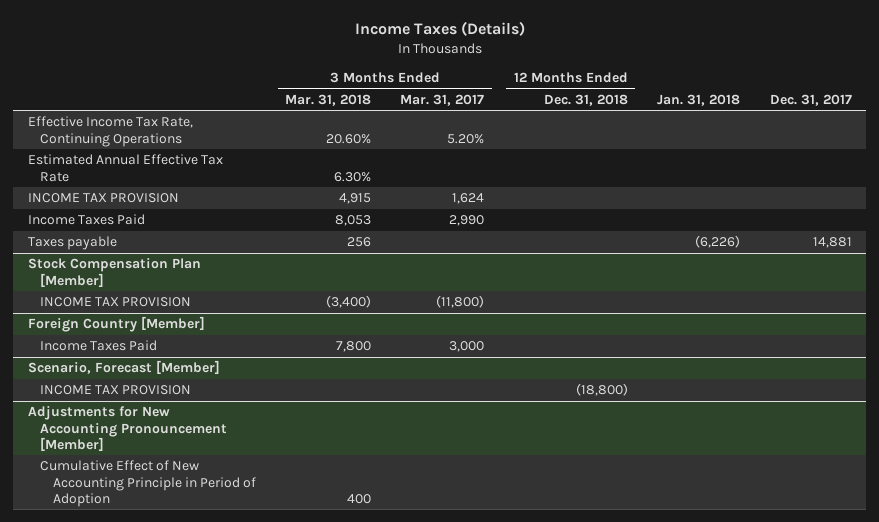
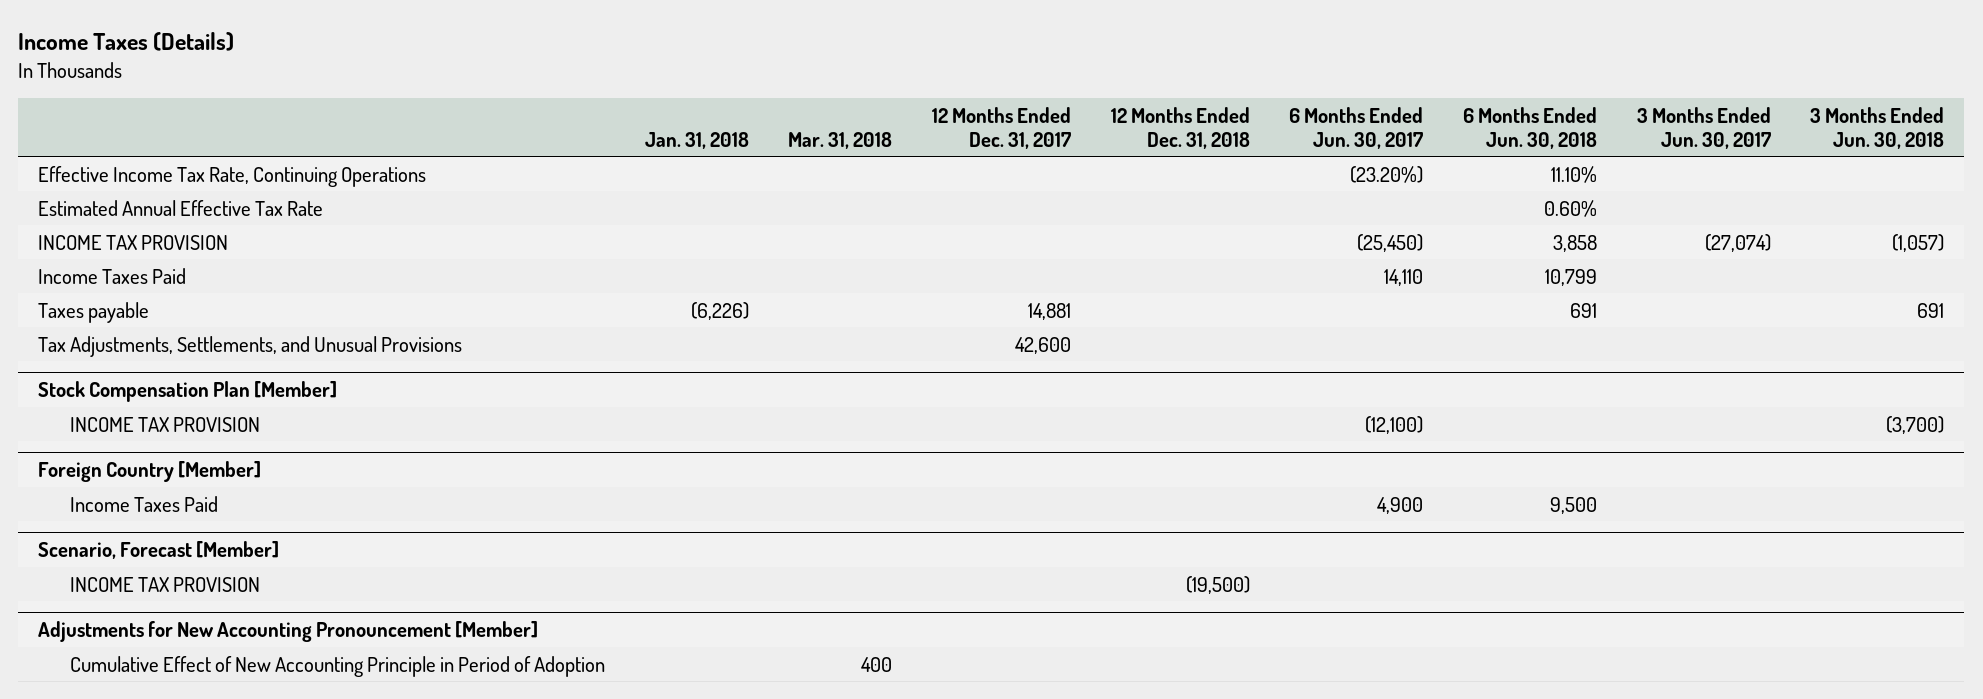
- | 3 Months Ended Mar. 31, 2018 | 3 Months Ended Mar. 31, 2017 | 12 Months Ended Dec. 31, 2018 | Jan. 31, 2018 | Dec. 31, 2017
+ | Jan. 31, 2018 | Mar. 31, 2018 | 12 Months Ended Dec. 31, 2017 | 12 Months Ended Dec. 31, 2018 | 6 Months Ended Jun. 30, 2017 | 6 Months Ended Jun. 30, 2018 | 3 Months Ended Jun. 30, 2017 | 3 Months Ended Jun. 30, 2018
+ Tax Adjustments, Settlements, and Unusual Provisions | | | 42,600 | | | | |
@ Scenario, Forecast [Member]
- INCOME TAX PROVISION | | | (18,800) | |
+ INCOME TAX PROVISION | | | | (19,500) | | | |

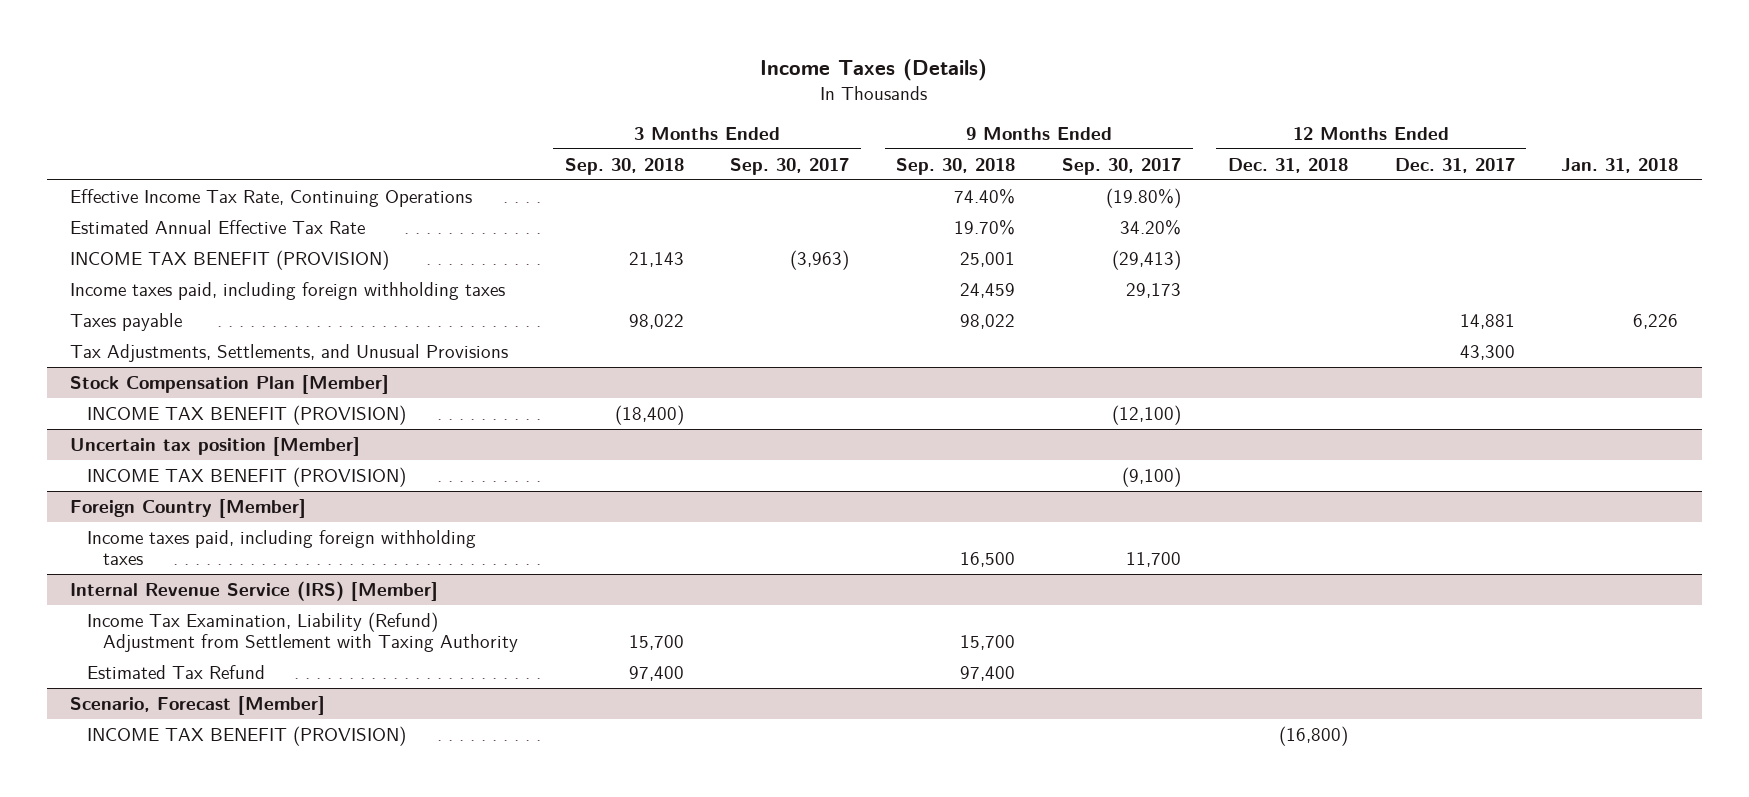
- | Jan. 31, 2018 | Mar. 31, 2018 | 12 Months Ended Dec. 31, 2017 | 12 Months Ended Dec. 31, 2018 | 6 Months Ended Jun. 30, 2017 | 6 Months Ended Jun. 30, 2018 | 3 Months Ended Jun. 30, 2017 | 3 Months Ended Jun. 30, 2018
+ | 3 Months Ended Sep. 30, 2018 | 3 Months Ended Sep. 30, 2017 | 9 Months Ended Sep. 30, 2018 | 9 Months Ended Sep. 30, 2017 | 12 Months Ended Dec. 31, 2018 | 12 Months Ended Dec. 31, 2017 | Jan. 31, 2018
- INCOME TAX PROVISION | | | | | (25,450) | 3,858 | (27,074) | (1,057)
- Income Taxes Paid | | | | | 14,110 | 10,799 | |
- Taxes payable | (6,226) | | 14,881 | | | 691 | | 691
- Tax Adjustments, Settlements, and Unusual Provisions | | | 42,600 | | | | |
+ INCOME TAX BENEFIT (PROVISION) | 21,143 | (3,963) | 25,001 | (29,413) | | |
+ Income taxes paid, including foreign withholding taxes | | | 24,459 | 29,173 | | |
+ Taxes payable | 98,022 | | 98,022 | | | 14,881 | 6,226
+ Tax Adjustments, Settlements, and Unusual Provisions | | | | | | 43,300 |
@ Stock Compensation Plan [Member]
- INCOME TAX PROVISION | | | | | (12,100) | | | (3,700)
+ INCOME TAX BENEFIT (PROVISION) | (18,400) | | | (12,100) | | |
+ Uncertain tax position [Member]
+ INCOME TAX BENEFIT (PROVISION) | | | | (9,100) | | |
@ Foreign Country [Member]
- Income Taxes Paid | | | | | 4,900 | 9,500 | |
+ Income taxes paid, including foreign withholding taxes | | | 16,500 | 11,700 | | |
+ Internal Revenue Service (IRS) [Member]
+ Income Tax Examination, Liability (Refund) Adjustment from Settlement with Taxing Authority | 15,700 | | 15,700 | | | |
+ Estimated Tax Refund | 97,400 | | 97,400 | | | |
@ Scenario, Forecast [Member]
- INCOME TAX PROVISION | | | | (19,500) | | | |
- Adjustments for New Accounting Pronouncement [Member]
- Cumulative Effect of New Accounting Principle in Period of Adoption | | 400 | | | | | |
@ Scenario, Forecast [Member]
+ INCOME TAX BENEFIT (PROVISION) | | | | | (16,800) | |

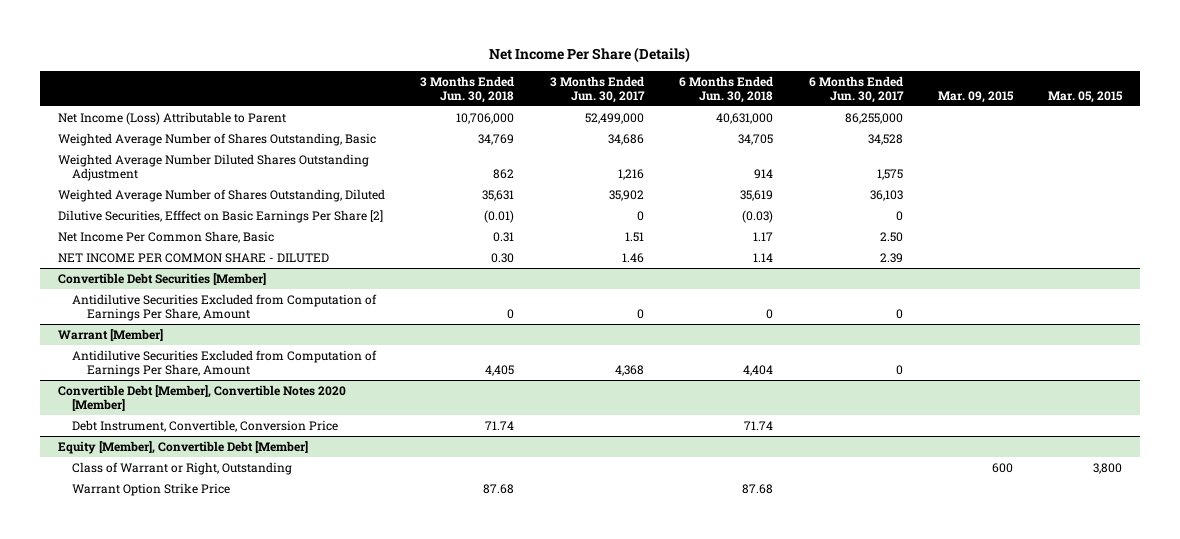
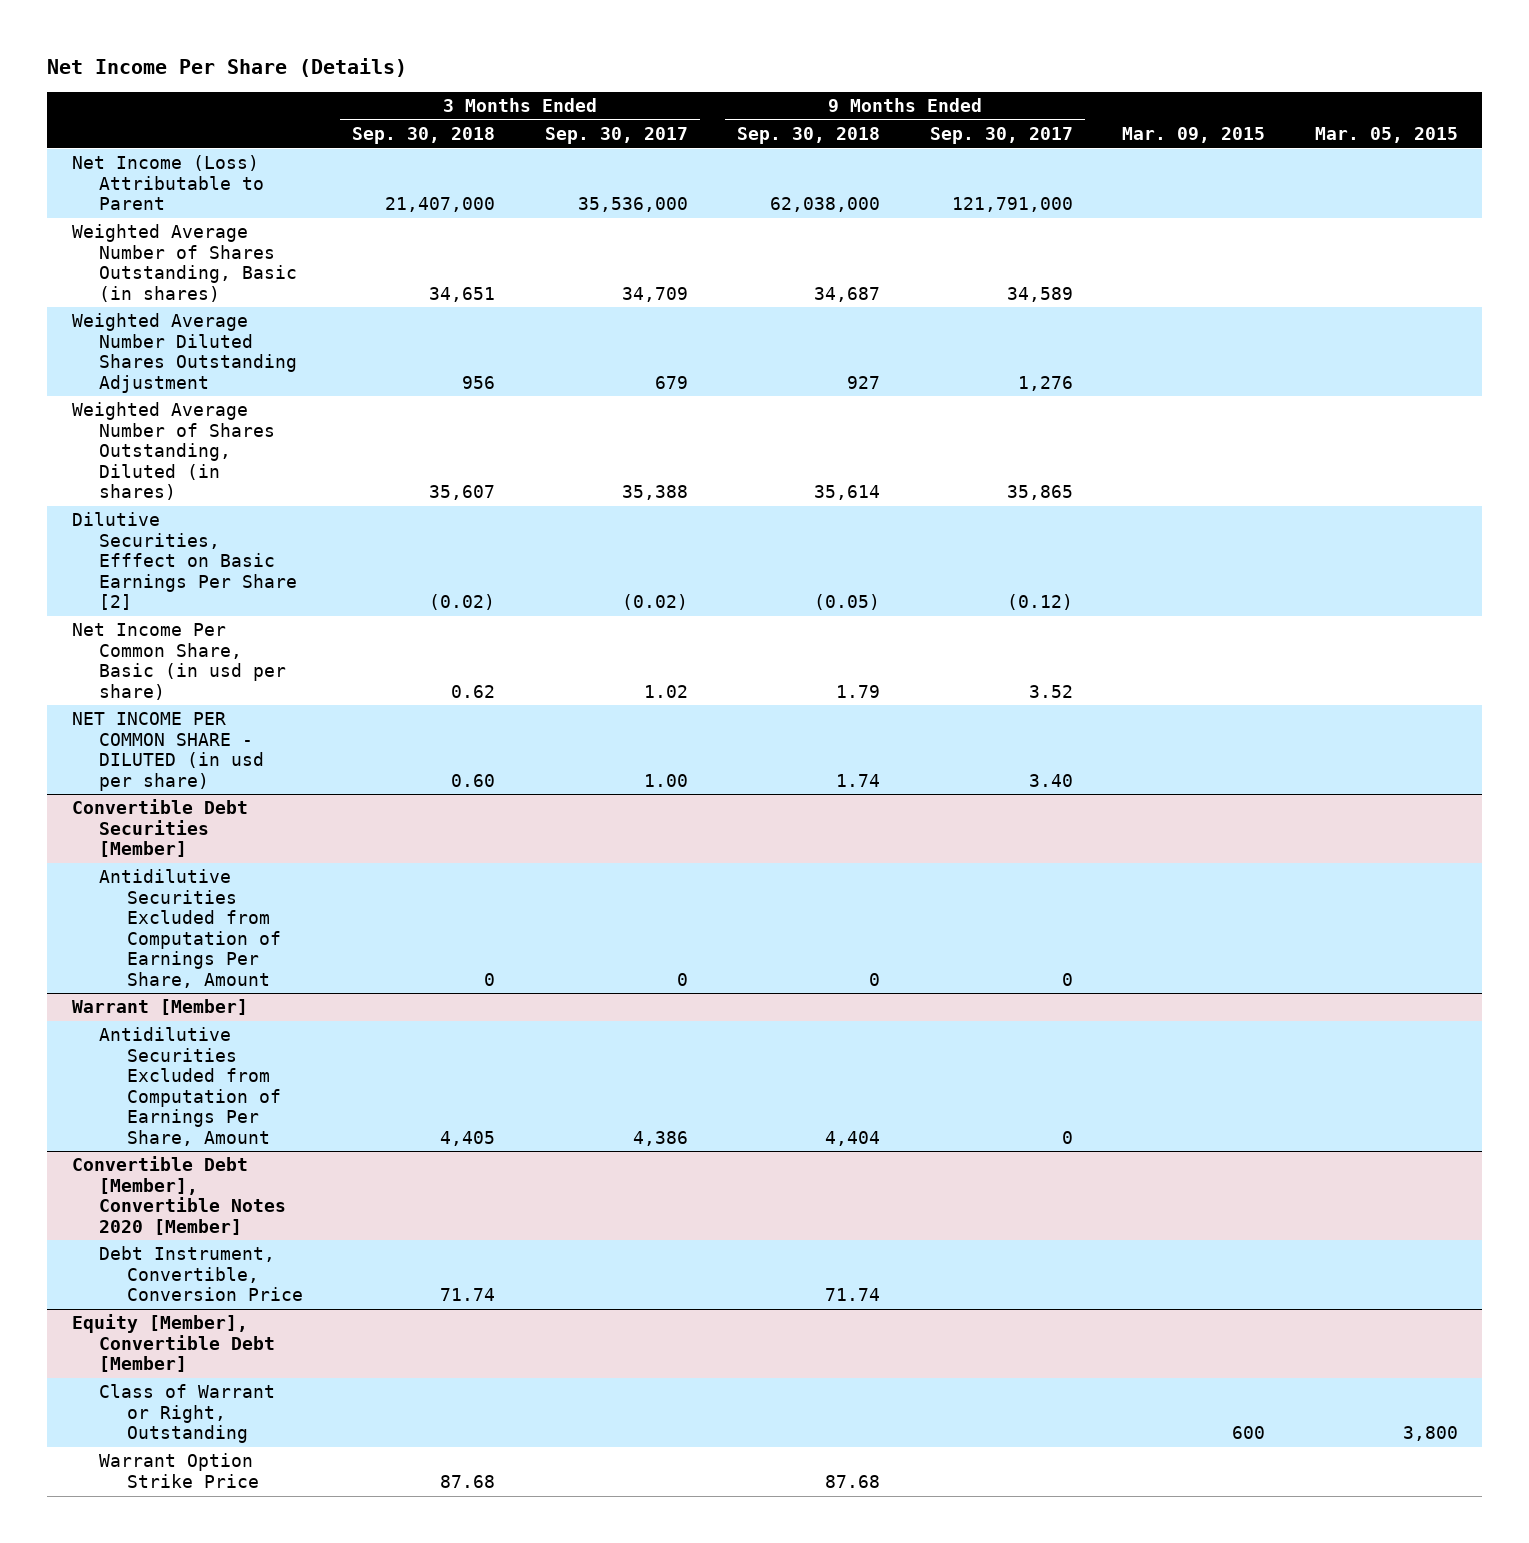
- | 3 Months Ended Jun. 30, 2018 | 3 Months Ended Jun. 30, 2017 | 6 Months Ended Jun. 30, 2018 | 6 Months Ended Jun. 30, 2017 | Mar. 09, 2015 | Mar. 05, 2015
+ | 3 Months Ended Sep. 30, 2018 | 3 Months Ended Sep. 30, 2017 | 9 Months Ended Sep. 30, 2018 | 9 Months Ended Sep. 30, 2017 | Mar. 09, 2015 | Mar. 05, 2015
- Weighted Average Number of Shares Outstanding, Basic | 34,769 | 34,686 | 34,705 | 34,528 | |
+ Weighted Average Number of Shares Outstanding, Basic (in shares) | 34,651 | 34,709 | 34,687 | 34,589 | |
- Weighted Average Number of Shares Outstanding, Diluted | 35,631 | 35,902 | 35,619 | 36,103 | |
+ Weighted Average Number of Shares Outstanding, Diluted (in shares) | 35,607 | 35,388 | 35,614 | 35,865 | |
- Net Income Per Common Share, Basic | 0.31 | 1.51 | 1.17 | 2.50 | |
- NET INCOME PER COMMON SHARE - DILUTED | 0.30 | 1.46 | 1.14 | 2.39 | |
+ Net Income Per Common Share, Basic (in usd per share) | 0.62 | 1.02 | 1.79 | 3.52 | |
+ NET INCOME PER COMMON SHARE - DILUTED (in usd per share) | 0.60 | 1.00 | 1.74 | 3.40 | |

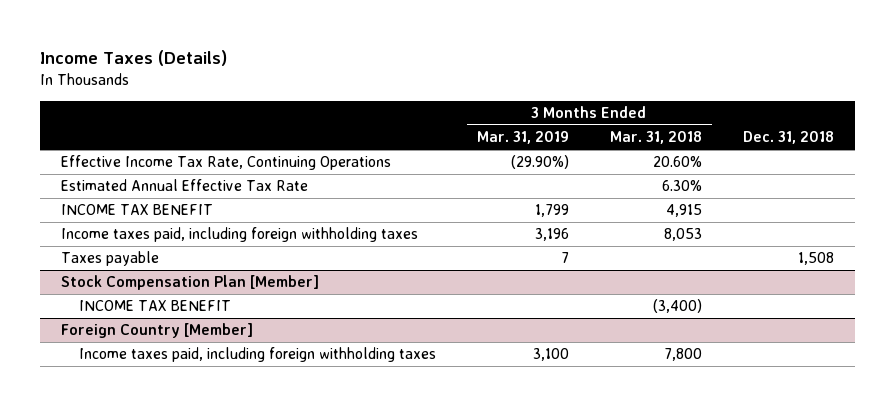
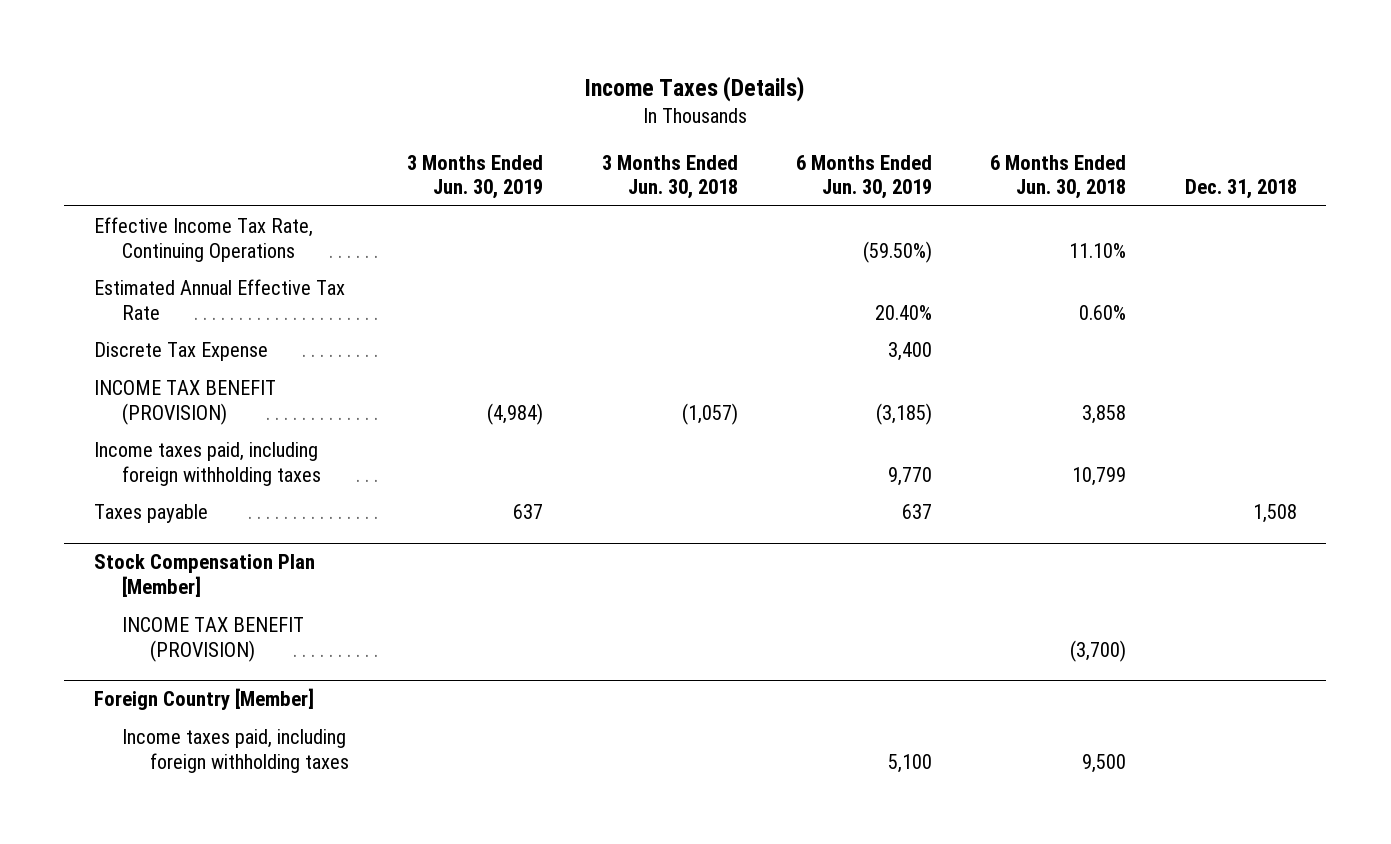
- | 3 Months Ended Mar. 31, 2019 | 3 Months Ended Mar. 31, 2018 | Dec. 31, 2018
+ | 3 Months Ended Jun. 30, 2019 | 3 Months Ended Jun. 30, 2018 | 6 Months Ended Jun. 30, 2019 | 6 Months Ended Jun. 30, 2018 | Dec. 31, 2018
- INCOME TAX BENEFIT | 1,799 | 4,915 |
+ Discrete Tax Expense | | | 3,400 | |
+ INCOME TAX BENEFIT (PROVISION) | (4,984) | (1,057) | (3,185) | 3,858 |
@ Stock Compensation Plan [Member]
- INCOME TAX BENEFIT | | (3,400) |
+ INCOME TAX BENEFIT (PROVISION) | | | | (3,700) |

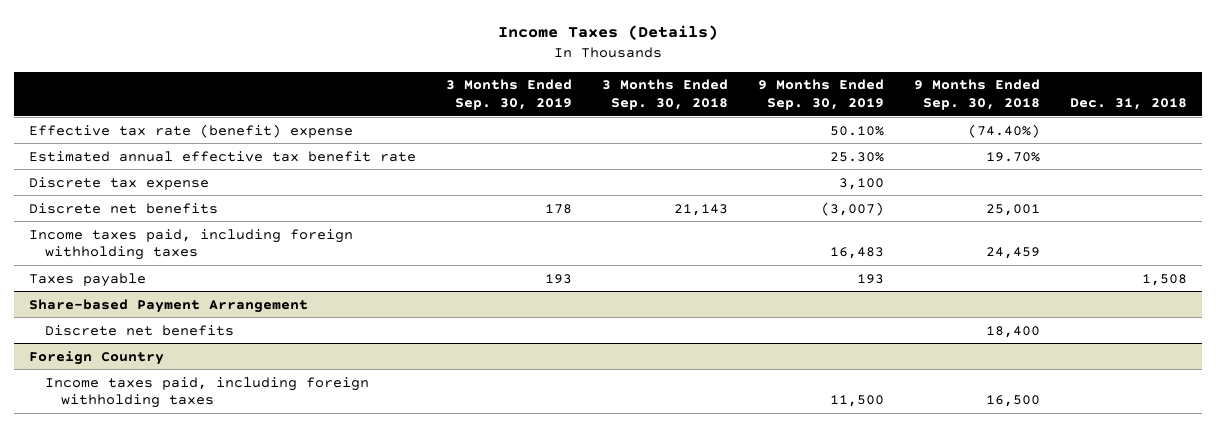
- | 3 Months Ended Jun. 30, 2019 | 3 Months Ended Jun. 30, 2018 | 6 Months Ended Jun. 30, 2019 | 6 Months Ended Jun. 30, 2018 | Dec. 31, 2018
+ | 3 Months Ended Sep. 30, 2019 | 3 Months Ended Sep. 30, 2018 | 9 Months Ended Sep. 30, 2019 | 9 Months Ended Sep. 30, 2018 | Dec. 31, 2018
- Effective Income Tax Rate, Continuing Operations | | | (59.50%) | 11.10% |
- Estimated Annual Effective Tax Rate | | | 20.40% | 0.60% |
- Discrete Tax Expense | | | 3,400 | |
- INCOME TAX BENEFIT (PROVISION) | (4,984) | (1,057) | (3,185) | 3,858 |
+ Effective tax rate (benefit) expense | | | 50.10% | (74.40%) |
+ Estimated annual effective tax benefit rate | | | 25.30% | 19.70% |
+ Discrete tax expense | | | 3,100 | |
+ Discrete net benefits | 178 | 21,143 | (3,007) | 25,001 |
- Stock Compensation Plan [Member]
- INCOME TAX BENEFIT (PROVISION) | | | | (3,700) |
- Foreign Country [Member]
+ Share-based Payment Arrangement
+ Discrete net benefits | | | | 18,400 |
+ Foreign Country

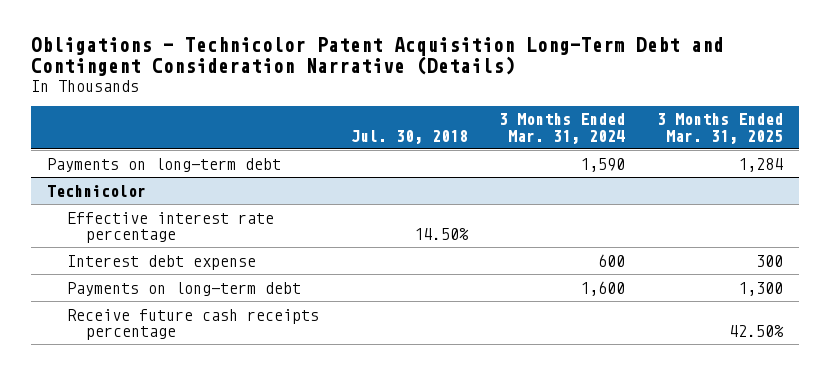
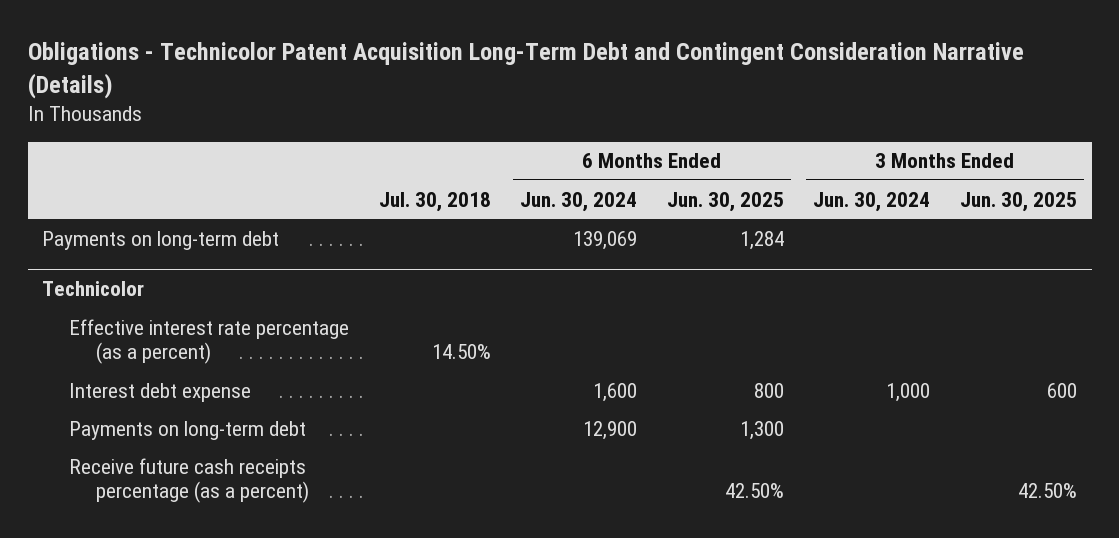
- | Jul. 30, 2018 | 3 Months Ended Mar. 31, 2024 | 3 Months Ended Mar. 31, 2025
+ | Jul. 30, 2018 | 6 Months Ended Jun. 30, 2024 | 6 Months Ended Jun. 30, 2025 | 3 Months Ended Jun. 30, 2024 | 3 Months Ended Jun. 30, 2025
@ Technicolor
- Effective interest rate percentage | 14.50% | |
+ Effective interest rate percentage (as a percent) | 14.50% | | | |
- Receive future cash receipts percentage | | | 42.50%
+ Receive future cash receipts percentage (as a percent) | | | 42.50% | | 42.50%

